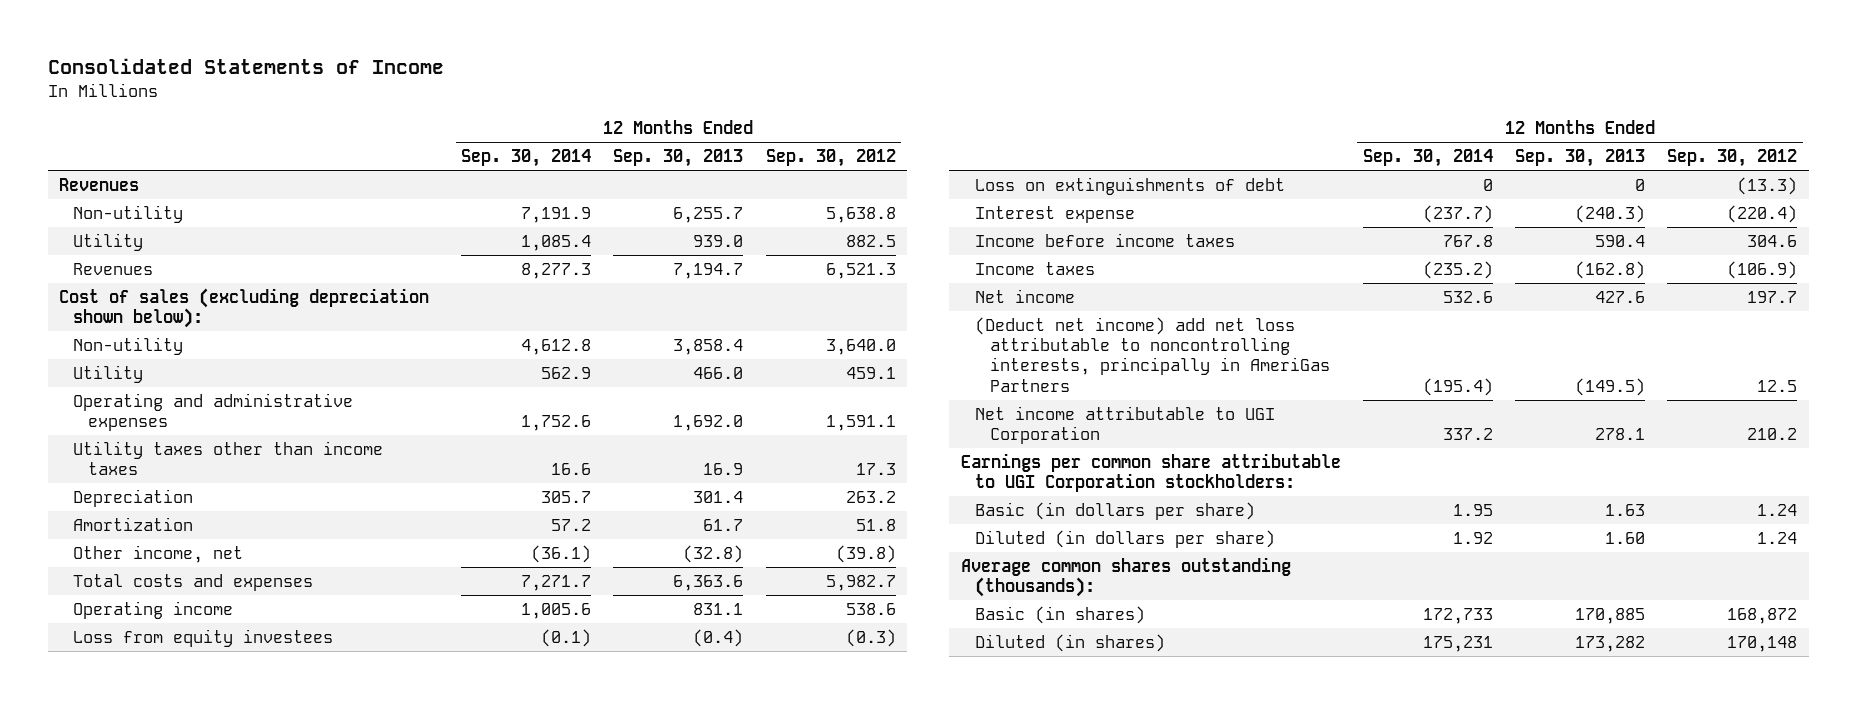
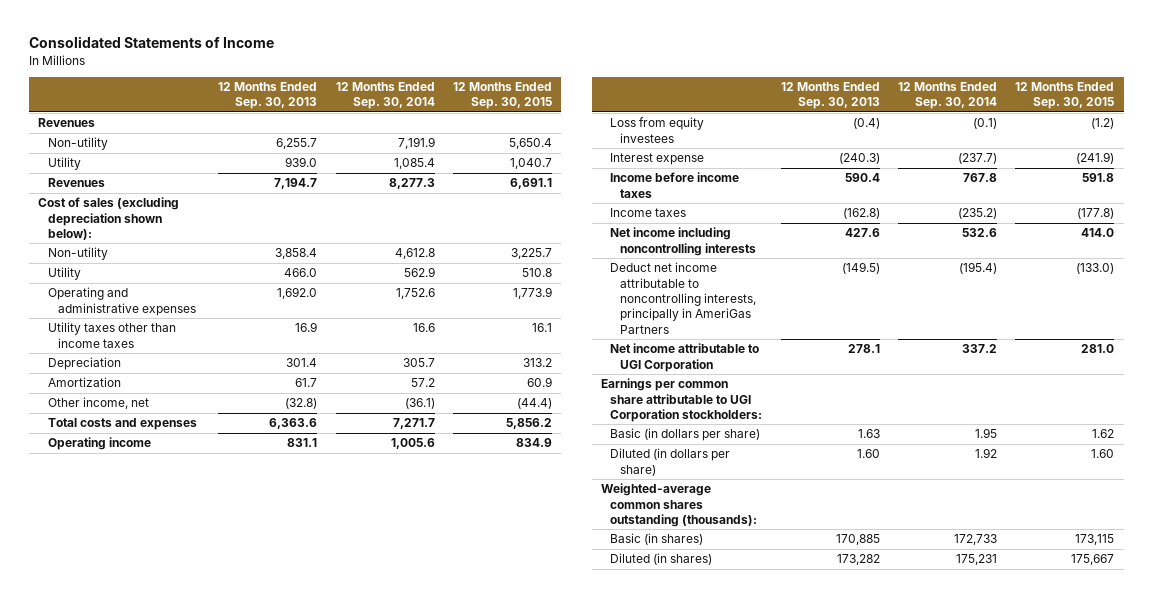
- | 12 Months Ended Sep. 30, 2014 | 12 Months Ended Sep. 30, 2013 | 12 Months Ended Sep. 30, 2012
+ | 12 Months Ended Sep. 30, 2013 | 12 Months Ended Sep. 30, 2014 | 12 Months Ended Sep. 30, 2015
- Loss on extinguishments of debt | 0 | 0 | (13.3)
- Net income | 532.6 | 427.6 | 197.7
- (Deduct net income) add net loss attributable to noncontrolling interests, principally in AmeriGas Partners | (195.4) | (149.5) | 12.5
+ Net income including noncontrolling interests | 427.6 | 532.6 | 414.0
+ Deduct net income attributable to noncontrolling interests, principally in AmeriGas Partners | (149.5) | (195.4) | (133.0)
- Average common shares outstanding (thousands):
+ Weighted-average common shares outstanding (thousands):

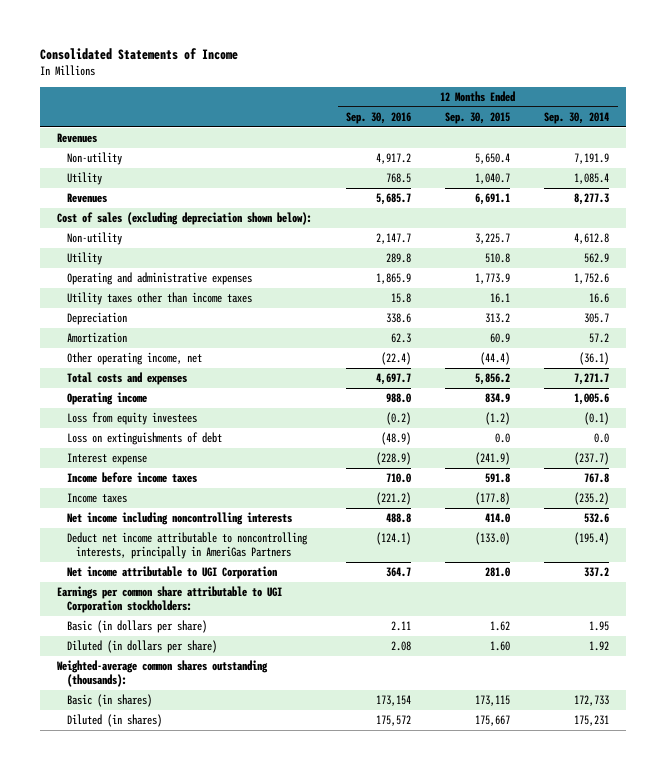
- | 12 Months Ended Sep. 30, 2013 | 12 Months Ended Sep. 30, 2014 | 12 Months Ended Sep. 30, 2015
+ | 12 Months Ended Sep. 30, 2016 | 12 Months Ended Sep. 30, 2015 | 12 Months Ended Sep. 30, 2014
- Other income, net | (32.8) | (36.1) | (44.4)
+ Other operating income, net | (22.4) | (44.4) | (36.1)
+ Loss on extinguishments of debt | (48.9) | 0.0 | 0.0

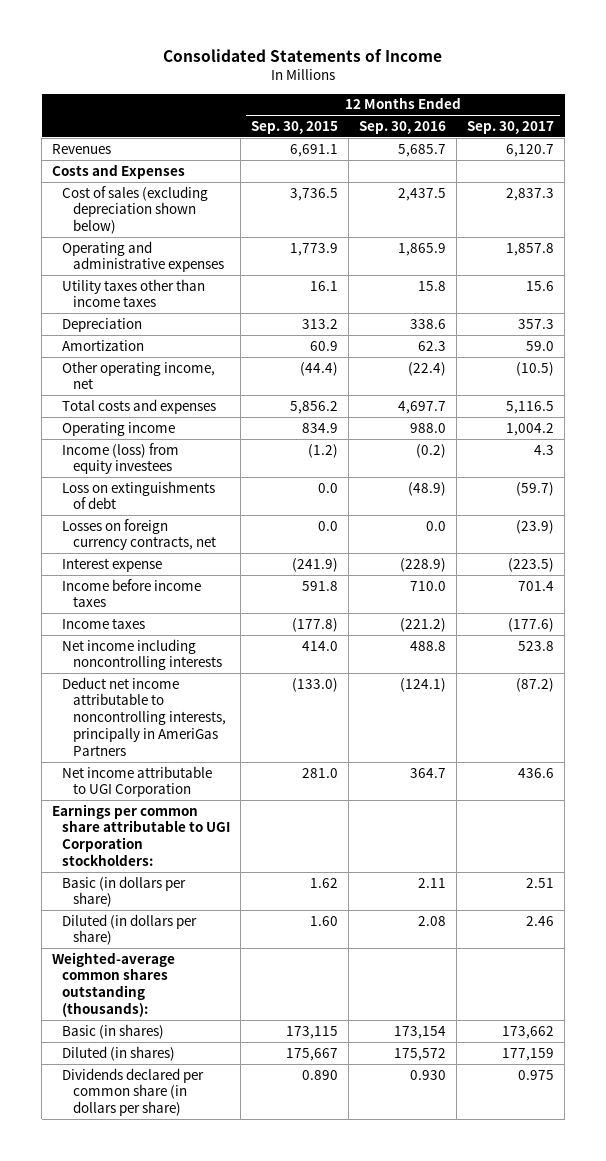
- | 12 Months Ended Sep. 30, 2016 | 12 Months Ended Sep. 30, 2015 | 12 Months Ended Sep. 30, 2014
+ | 12 Months Ended Sep. 30, 2015 | 12 Months Ended Sep. 30, 2016 | 12 Months Ended Sep. 30, 2017
- Revenues
- Non-utility | 4,917.2 | 5,650.4 | 7,191.9
- Utility | 768.5 | 1,040.7 | 1,085.4
- Cost of sales (excluding depreciation shown below):
- Non-utility | 2,147.7 | 3,225.7 | 4,612.8
- Utility | 289.8 | 510.8 | 562.9
+ Costs and Expenses
+ Cost of sales (excluding depreciation shown below) | 3,736.5 | 2,437.5 | 2,837.3
- Loss from equity investees | (0.2) | (1.2) | (0.1)
+ Income (loss) from equity investees | (1.2) | (0.2) | 4.3
+ Losses on foreign currency contracts, net | 0.0 | 0.0 | (23.9)
+ Dividends declared per common share (in dollars per share) | 0.890 | 0.930 | 0.975

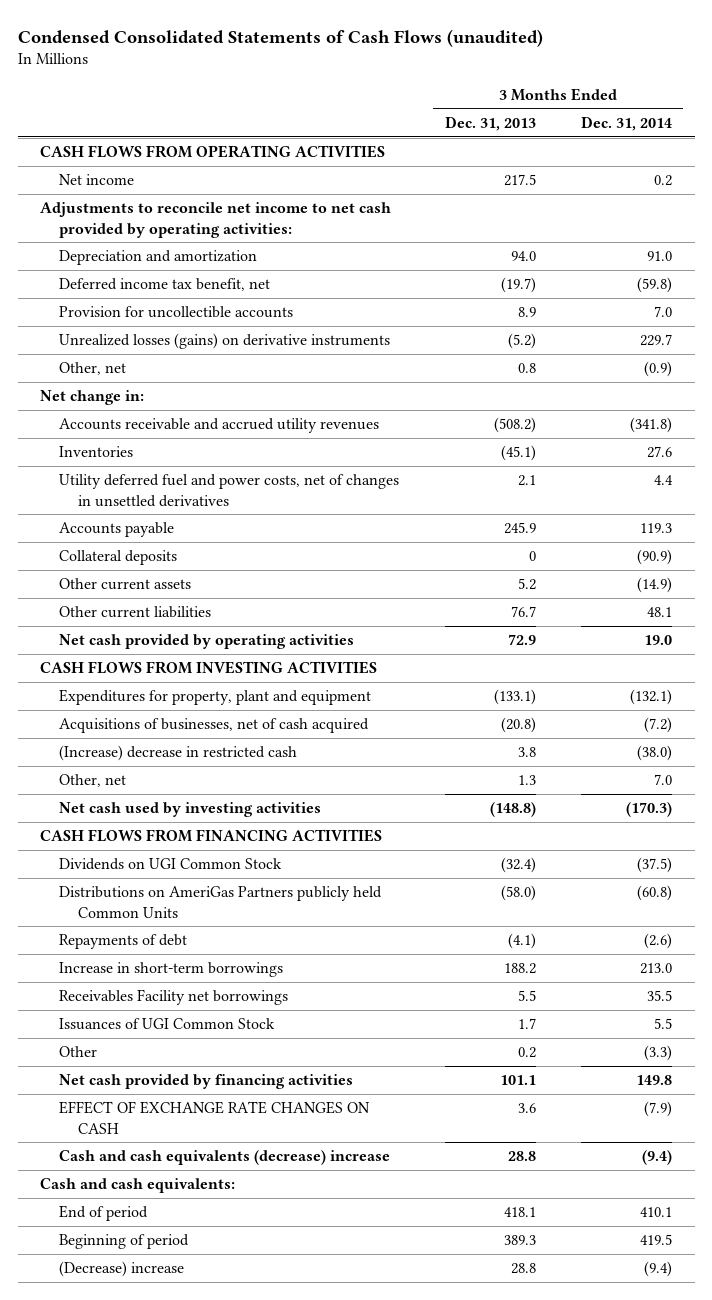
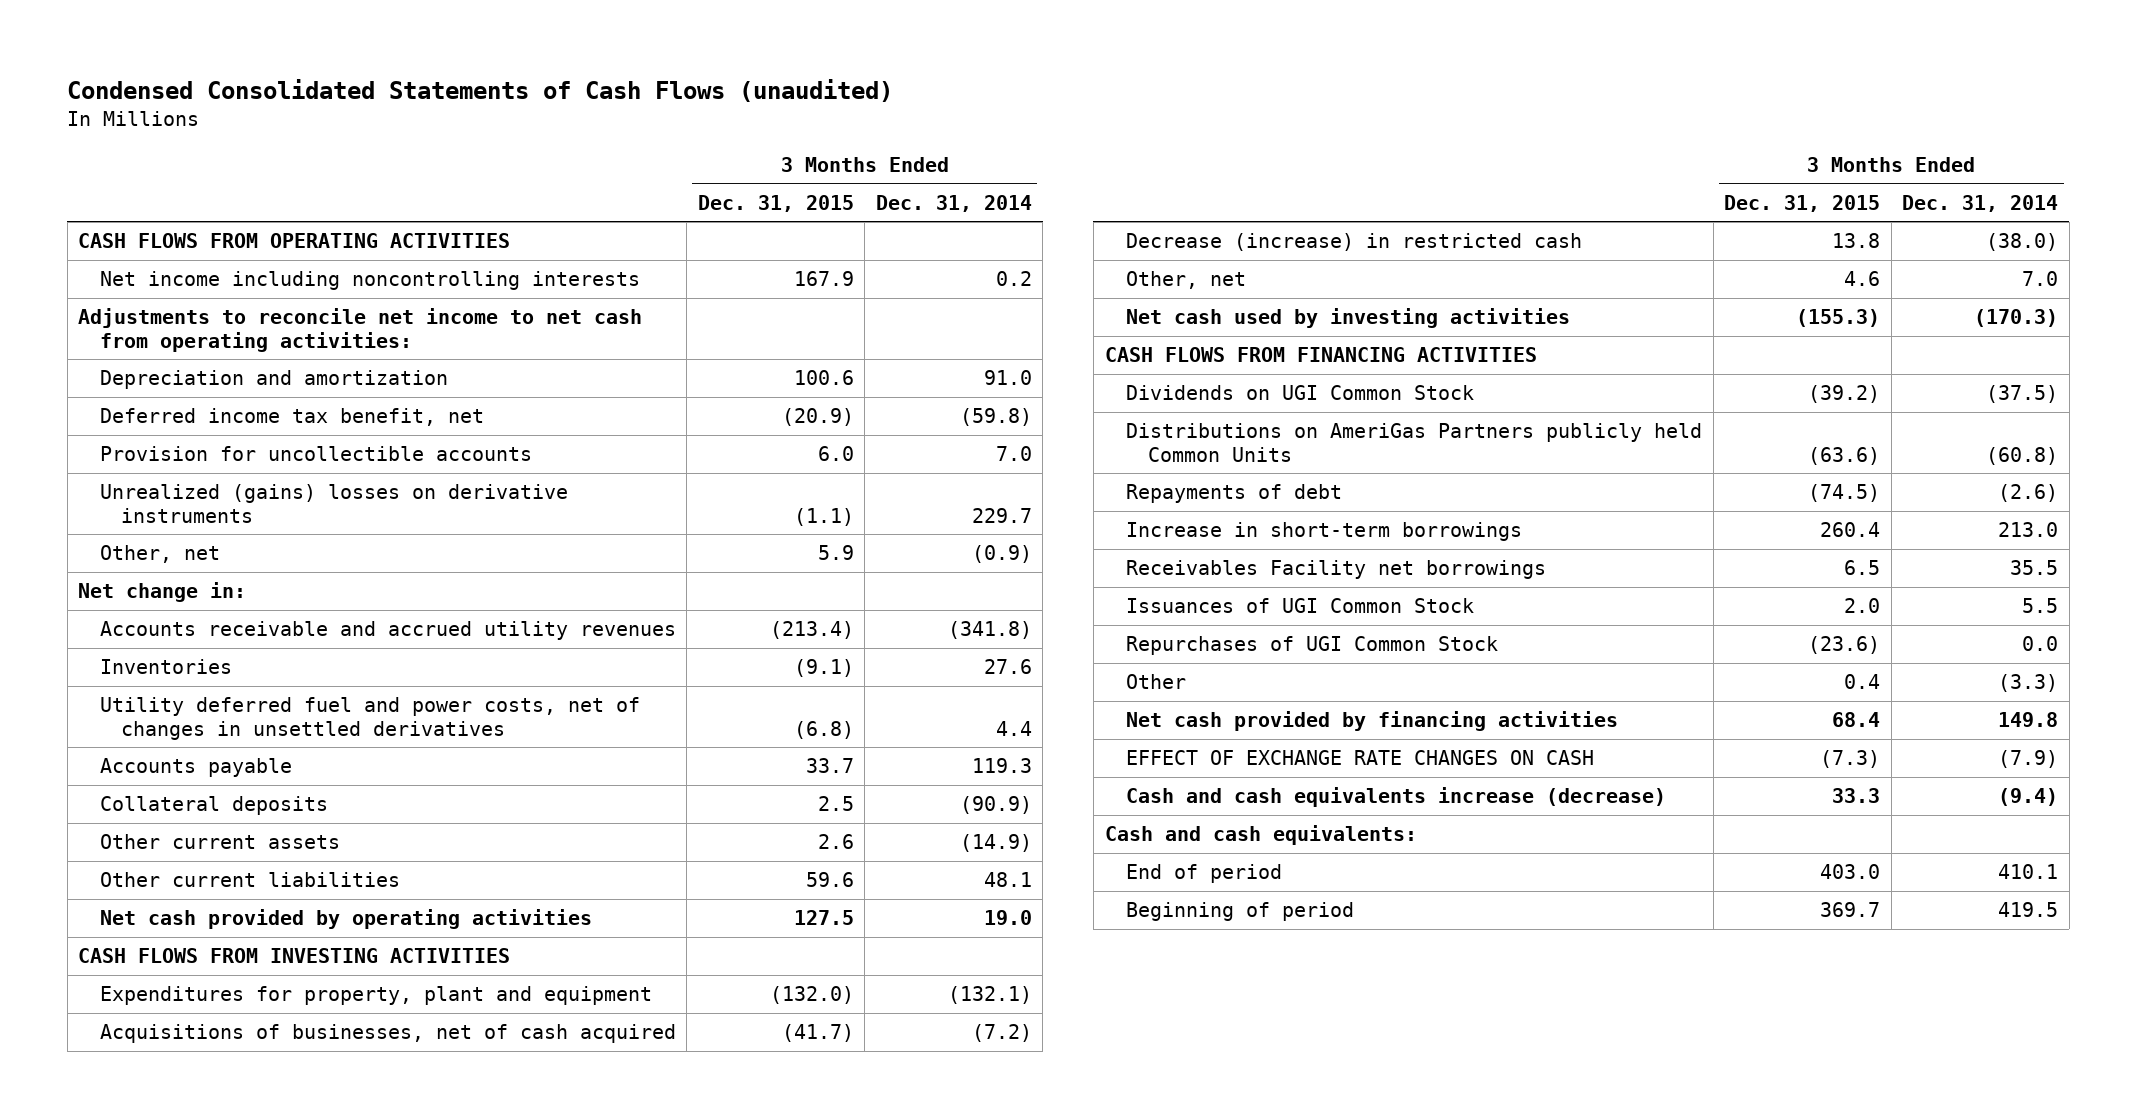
- | 3 Months Ended Dec. 31, 2013 | 3 Months Ended Dec. 31, 2014
+ | 3 Months Ended Dec. 31, 2015 | 3 Months Ended Dec. 31, 2014
- Net income | 217.5 | 0.2
- Adjustments to reconcile net income to net cash provided by operating activities:
+ Net income including noncontrolling interests | 167.9 | 0.2
+ Adjustments to reconcile net income to net cash from operating activities:
- Unrealized losses (gains) on derivative instruments | (5.2) | 229.7
+ Unrealized (gains) losses on derivative instruments | (1.1) | 229.7
- (Increase) decrease in restricted cash | 3.8 | (38.0)
+ Decrease (increase) in restricted cash | 13.8 | (38.0)
+ Repurchases of UGI Common Stock | (23.6) | 0.0
- Cash and cash equivalents (decrease) increase | 28.8 | (9.4)
+ Cash and cash equivalents increase (decrease) | 33.3 | (9.4)
- (Decrease) increase | 28.8 | (9.4)

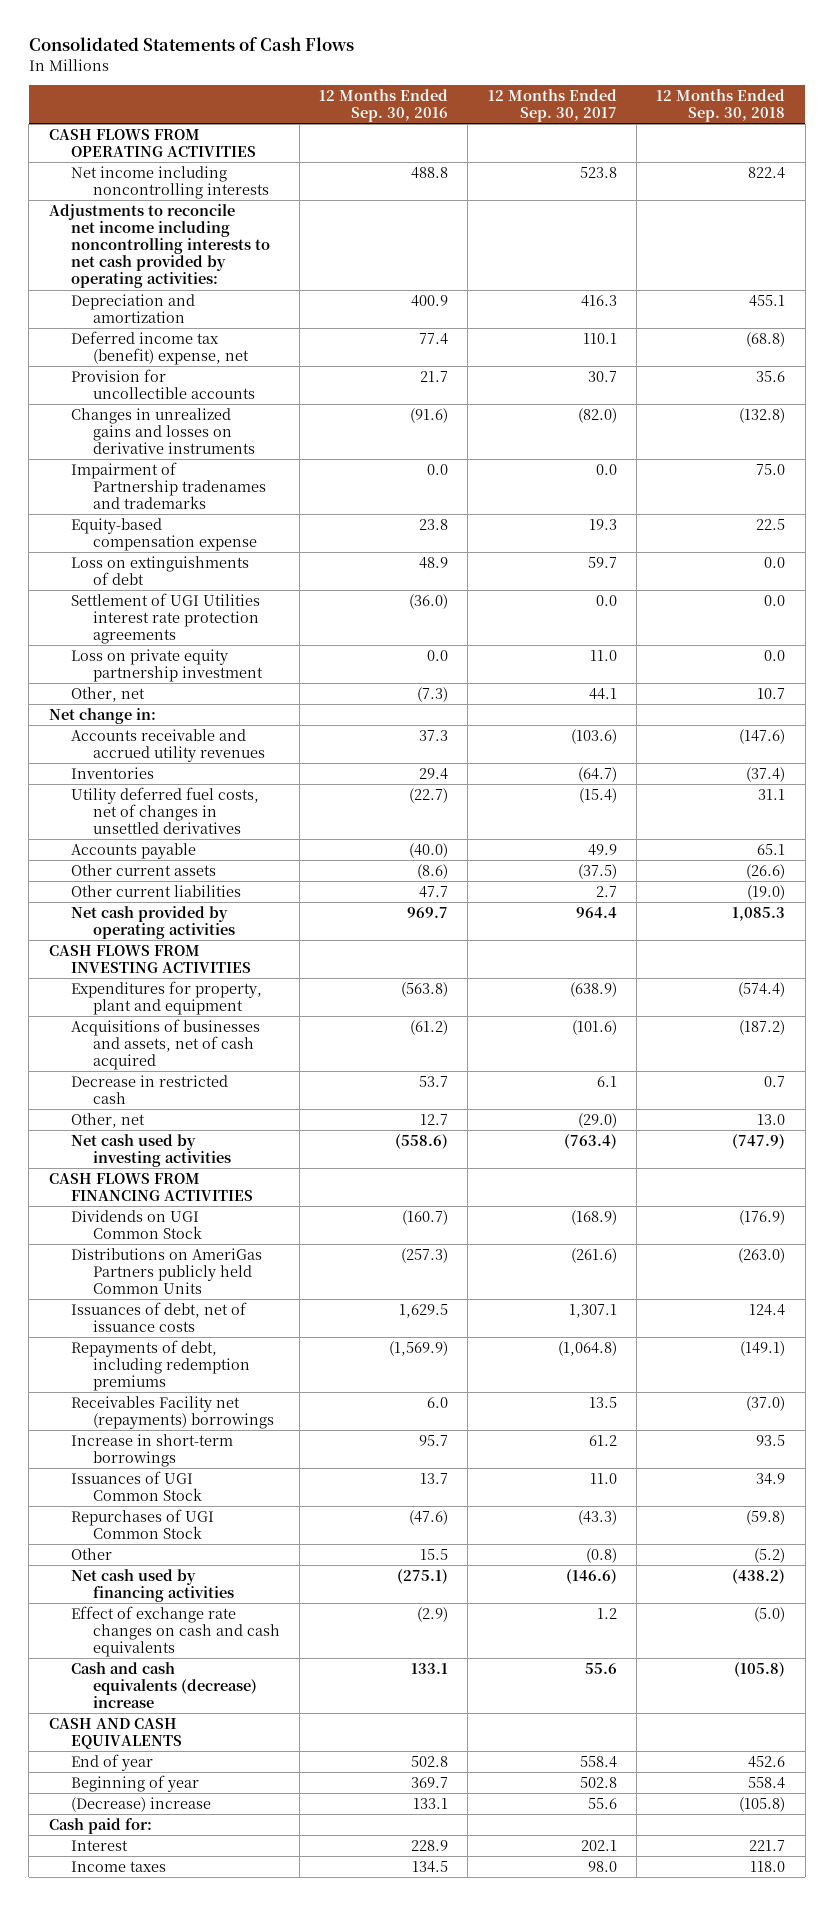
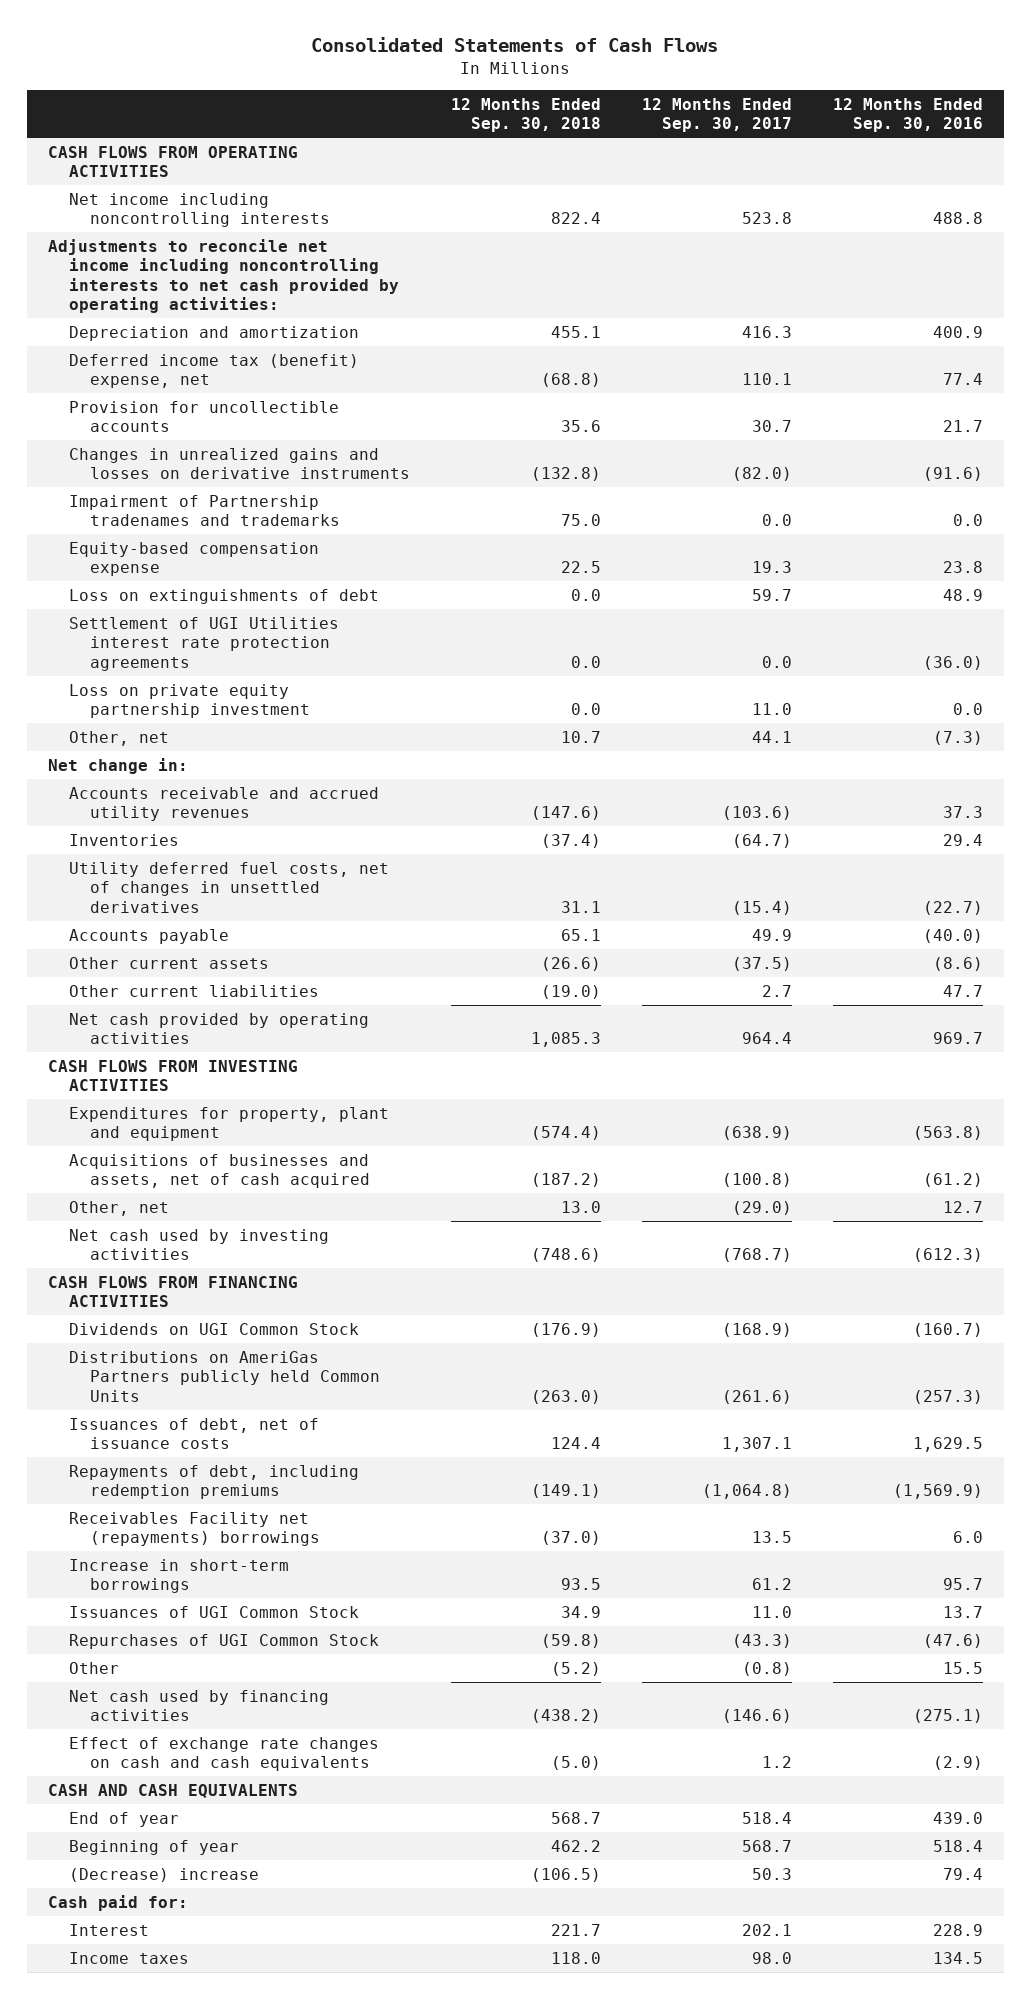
- | 12 Months Ended Sep. 30, 2016 | 12 Months Ended Sep. 30, 2017 | 12 Months Ended Sep. 30, 2018
+ | 12 Months Ended Sep. 30, 2018 | 12 Months Ended Sep. 30, 2017 | 12 Months Ended Sep. 30, 2016
- Acquisitions of businesses and assets, net of cash acquired | (61.2) | (101.6) | (187.2)
- Decrease in restricted cash | 53.7 | 6.1 | 0.7
+ Acquisitions of businesses and assets, net of cash acquired | (187.2) | (100.8) | (61.2)
- Net cash used by investing activities | (558.6) | (763.4) | (747.9)
+ Net cash used by investing activities | (748.6) | (768.7) | (612.3)
- Cash and cash equivalents (decrease) increase | 133.1 | 55.6 | (105.8)
- End of year | 502.8 | 558.4 | 452.6
- Beginning of year | 369.7 | 502.8 | 558.4
- (Decrease) increase | 133.1 | 55.6 | (105.8)
+ End of year | 568.7 | 518.4 | 439.0
+ Beginning of year | 462.2 | 568.7 | 518.4
+ (Decrease) increase | (106.5) | 50.3 | 79.4

